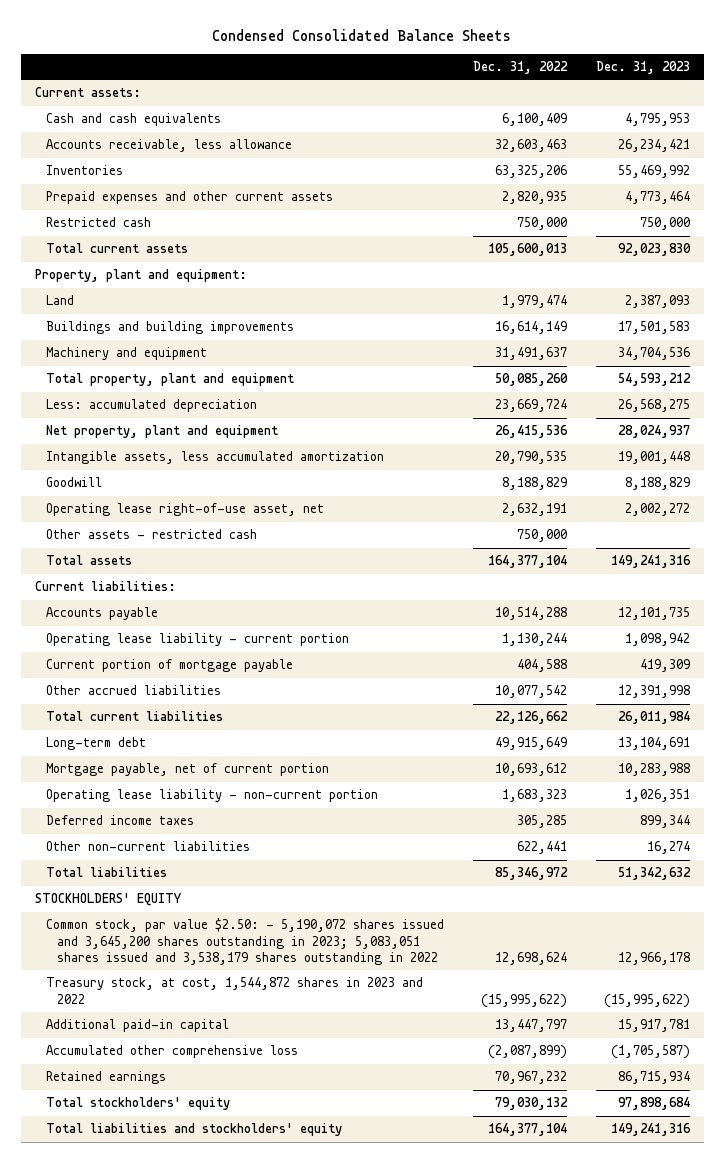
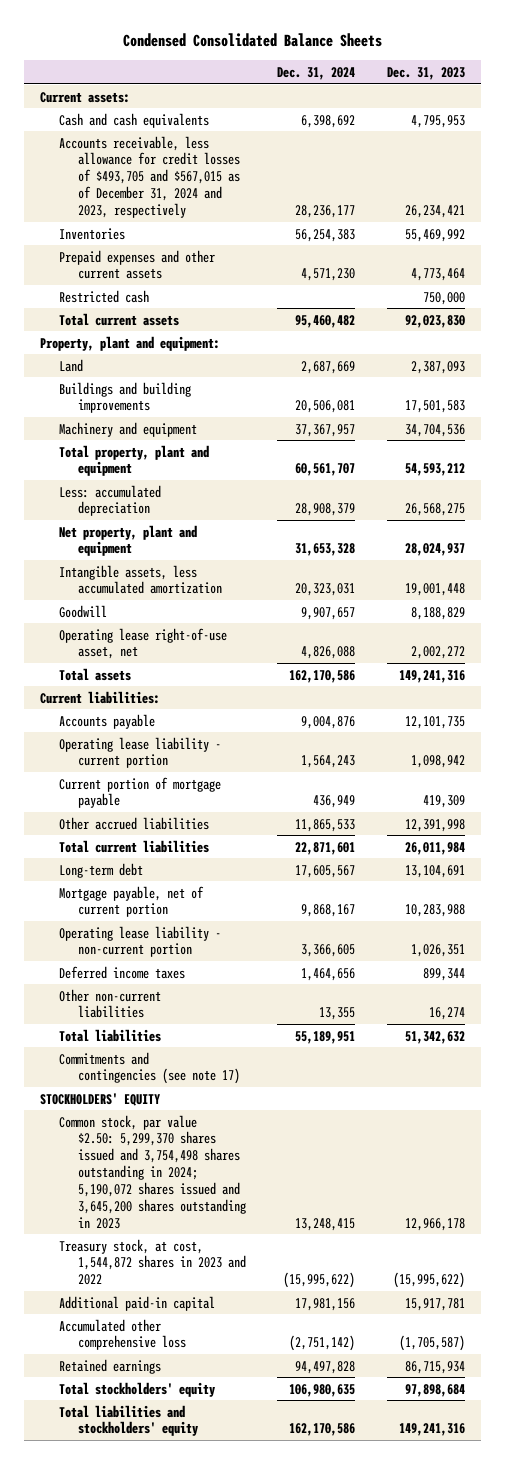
- | Dec. 31, 2022 | Dec. 31, 2023
+ | Dec. 31, 2024 | Dec. 31, 2023
- Accounts receivable, less allowance | 32,603,463 | 26,234,421
+ Accounts receivable, less allowance for credit losses of $493,705 and $567,015 as of December 31, 2024 and 2023, respectively | 28,236,177 | 26,234,421
- Other assets - restricted cash | 750,000 |
+ Commitments and contingencies (see note 17)
- Common stock, par value $2.50: - 5,190,072 shares issued and 3,645,200 shares outstanding in 2023; 5,083,051 shares issued and 3,538,179 shares outstanding in 2022 | 12,698,624 | 12,966,178
+ Common stock, par value $2.50: 5,299,370 shares issued and 3,754,498 shares outstanding in 2024; 5,190,072 shares issued and 3,645,200 shares outstanding in 2023 | 13,248,415 | 12,966,178

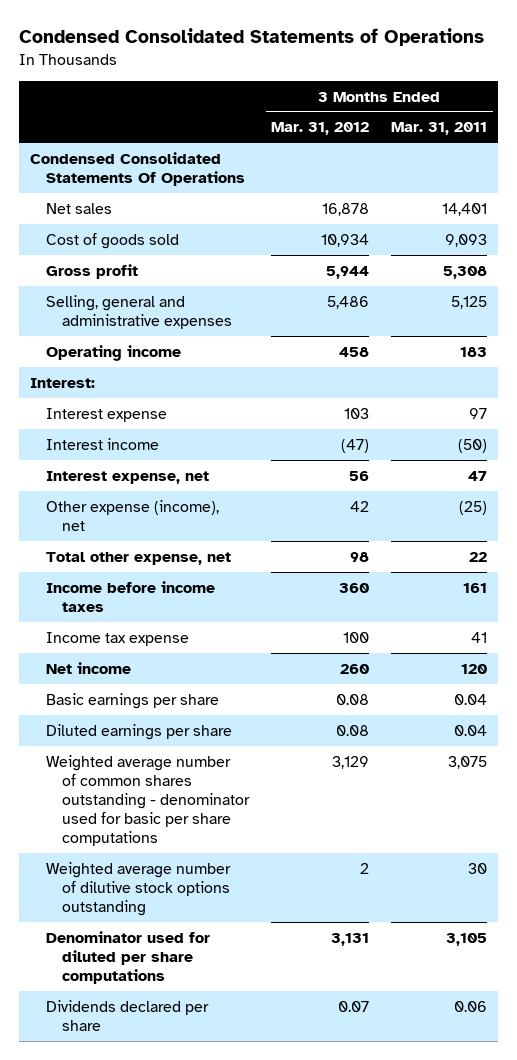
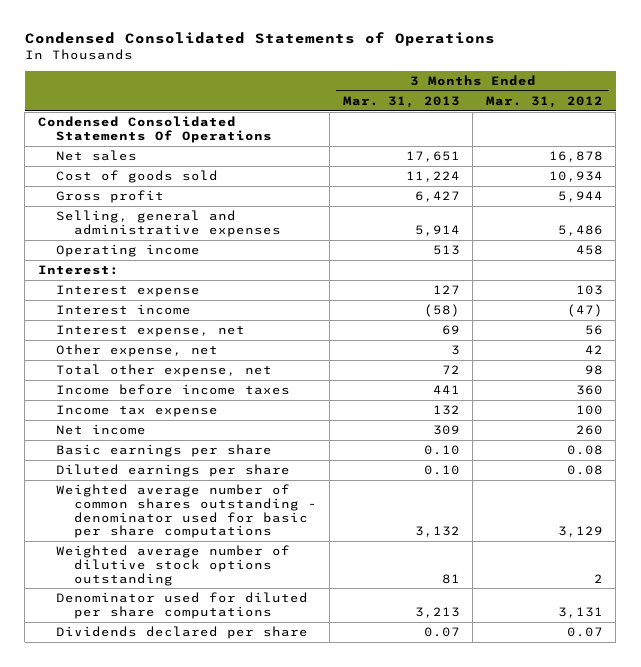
- | 3 Months Ended Mar. 31, 2012 | 3 Months Ended Mar. 31, 2011
+ | 3 Months Ended Mar. 31, 2013 | 3 Months Ended Mar. 31, 2012
- Other expense (income), net | 42 | (25)
+ Other expense, net | 3 | 42

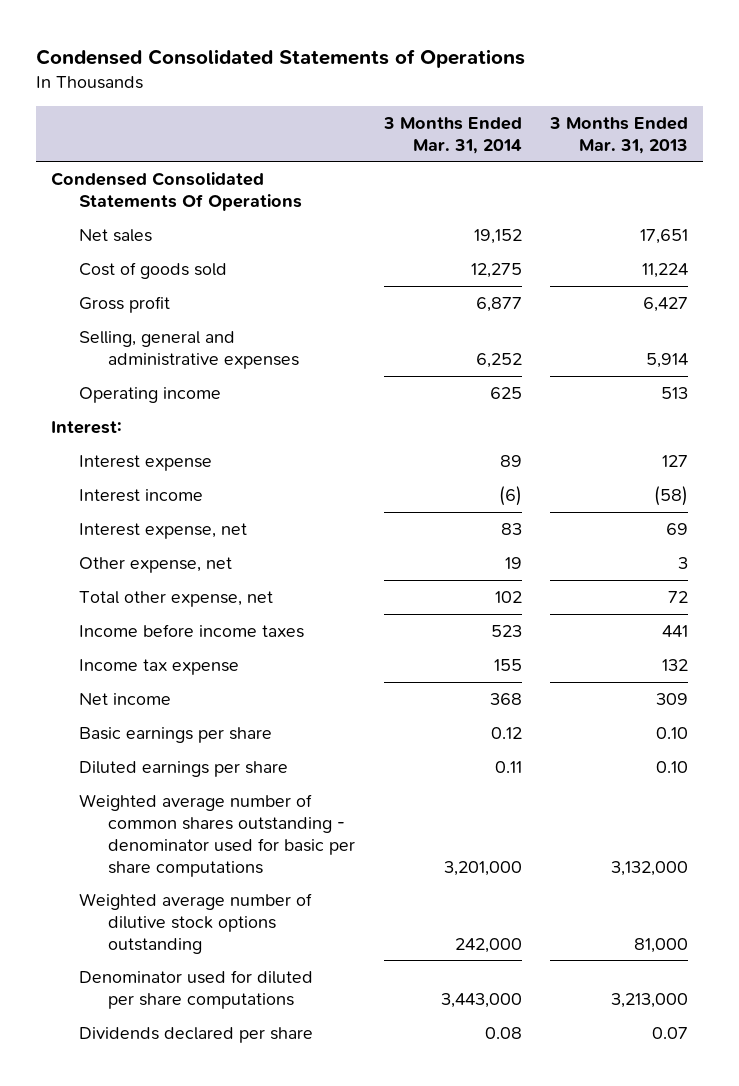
- | 3 Months Ended Mar. 31, 2013 | 3 Months Ended Mar. 31, 2012
+ | 3 Months Ended Mar. 31, 2014 | 3 Months Ended Mar. 31, 2013
- Weighted average number of common shares outstanding - denominator used for basic per share computations | 3,132 | 3,129
- Weighted average number of dilutive stock options outstanding | 81 | 2
- Denominator used for diluted per share computations | 3,213 | 3,131
+ Weighted average number of common shares outstanding - denominator used for basic per share computations | 3,201,000 | 3,132,000
+ Weighted average number of dilutive stock options outstanding | 242,000 | 81,000
+ Denominator used for diluted per share computations | 3,443,000 | 3,213,000

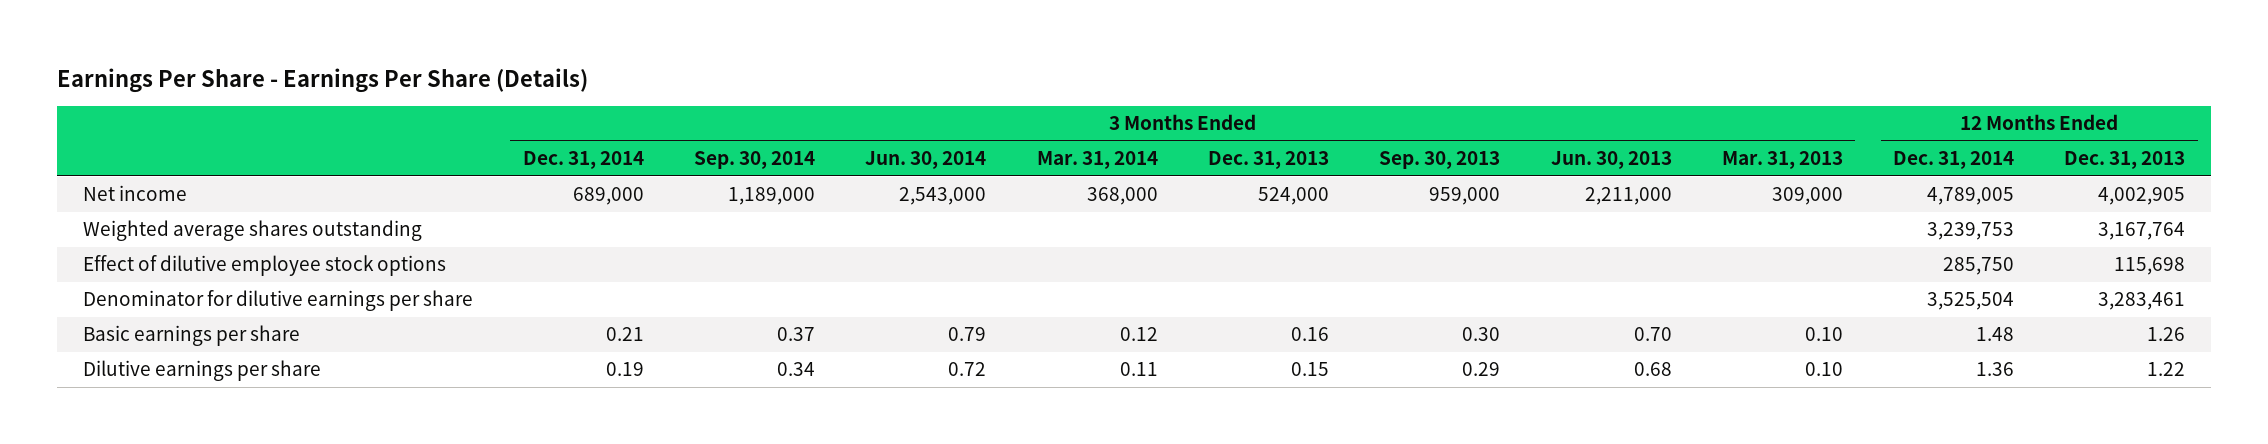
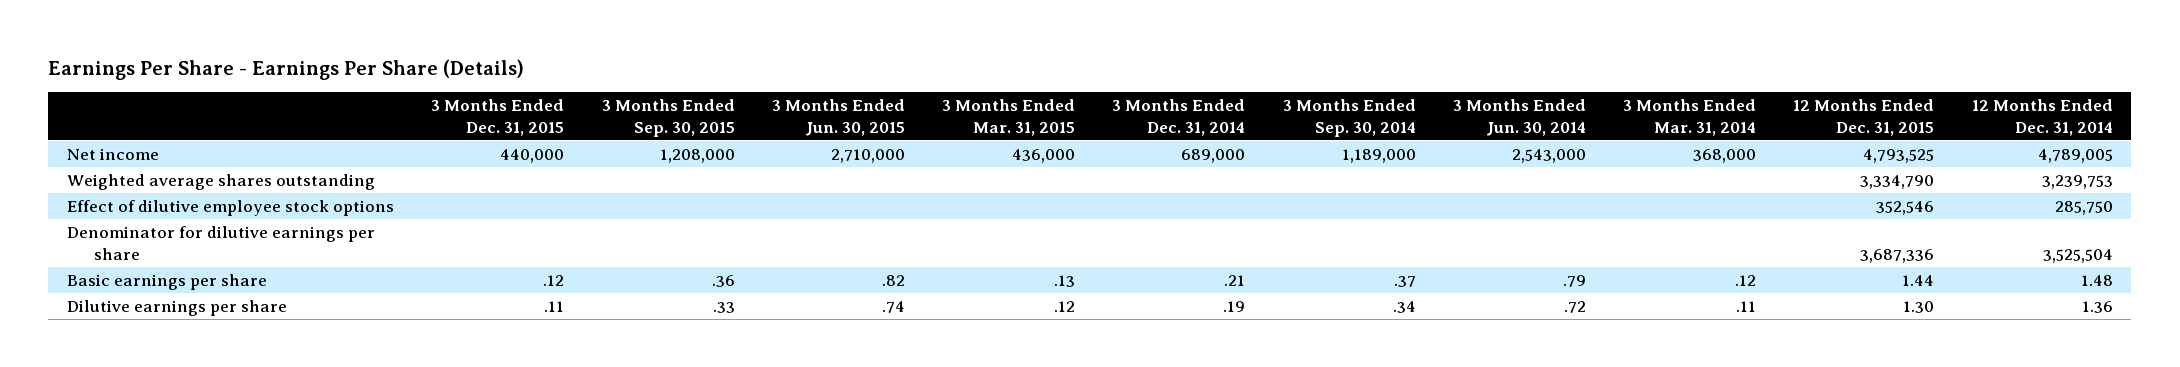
- | 3 Months Ended Dec. 31, 2014 | 3 Months Ended Sep. 30, 2014 | 3 Months Ended Jun. 30, 2014 | 3 Months Ended Mar. 31, 2014 | 3 Months Ended Dec. 31, 2013 | 3 Months Ended Sep. 30, 2013 | 3 Months Ended Jun. 30, 2013 | 3 Months Ended Mar. 31, 2013 | 12 Months Ended Dec. 31, 2014 | 12 Months Ended Dec. 31, 2013
+ | 3 Months Ended Dec. 31, 2015 | 3 Months Ended Sep. 30, 2015 | 3 Months Ended Jun. 30, 2015 | 3 Months Ended Mar. 31, 2015 | 3 Months Ended Dec. 31, 2014 | 3 Months Ended Sep. 30, 2014 | 3 Months Ended Jun. 30, 2014 | 3 Months Ended Mar. 31, 2014 | 12 Months Ended Dec. 31, 2015 | 12 Months Ended Dec. 31, 2014
- Basic earnings per share | 0.21 | 0.37 | 0.79 | 0.12 | 0.16 | 0.30 | 0.70 | 0.10 | 1.48 | 1.26
- Dilutive earnings per share | 0.19 | 0.34 | 0.72 | 0.11 | 0.15 | 0.29 | 0.68 | 0.10 | 1.36 | 1.22
+ Basic earnings per share | .12 | .36 | .82 | .13 | .21 | .37 | .79 | .12 | 1.44 | 1.48
+ Dilutive earnings per share | .11 | .33 | .74 | .12 | .19 | .34 | .72 | .11 | 1.30 | 1.36

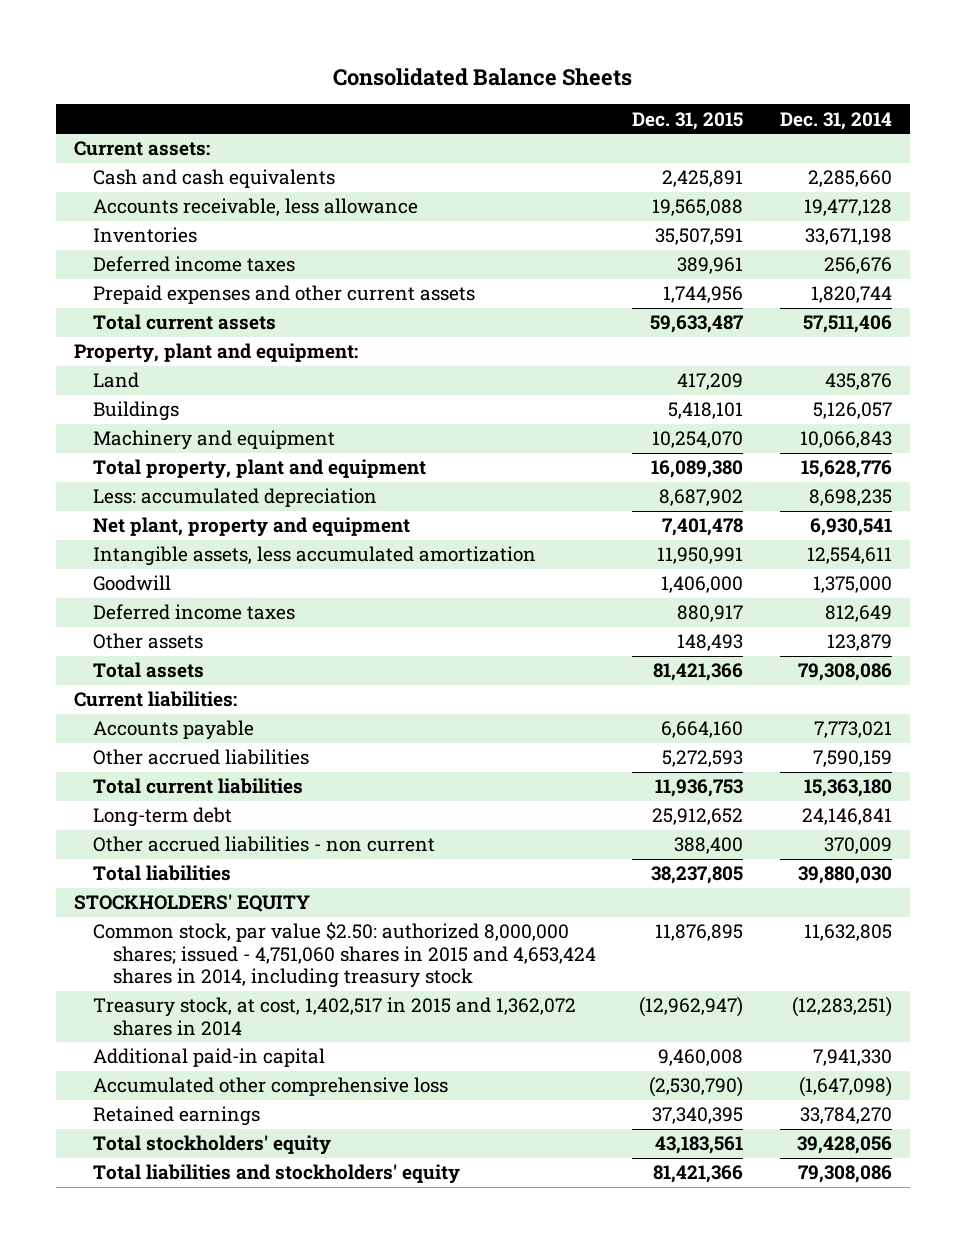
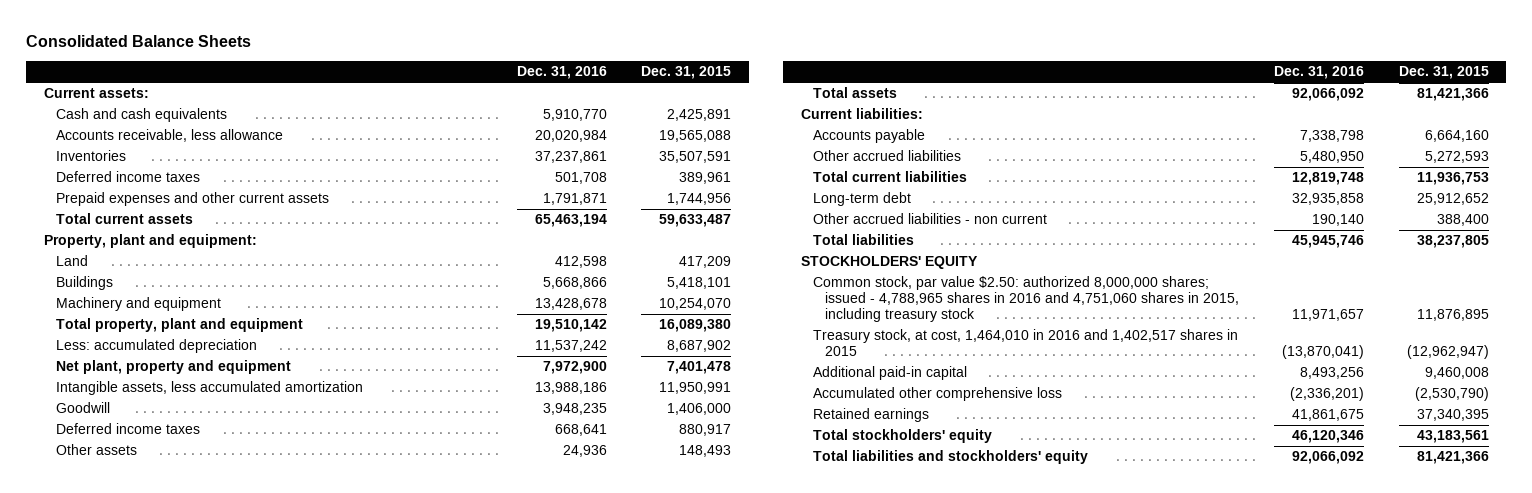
- | Dec. 31, 2015 | Dec. 31, 2014
+ | Dec. 31, 2016 | Dec. 31, 2015
- Common stock, par value $2.50: authorized 8,000,000 shares; issued - 4,751,060 shares in 2015 and 4,653,424 shares in 2014, including treasury stock | 11,876,895 | 11,632,805
- Treasury stock, at cost, 1,402,517 in 2015 and 1,362,072 shares in 2014 | (12,962,947) | (12,283,251)
+ Common stock, par value $2.50: authorized 8,000,000 shares; issued - 4,788,965 shares in 2016 and 4,751,060 shares in 2015, including treasury stock | 11,971,657 | 11,876,895
+ Treasury stock, at cost, 1,464,010 in 2016 and 1,402,517 shares in 2015 | (13,870,041) | (12,962,947)

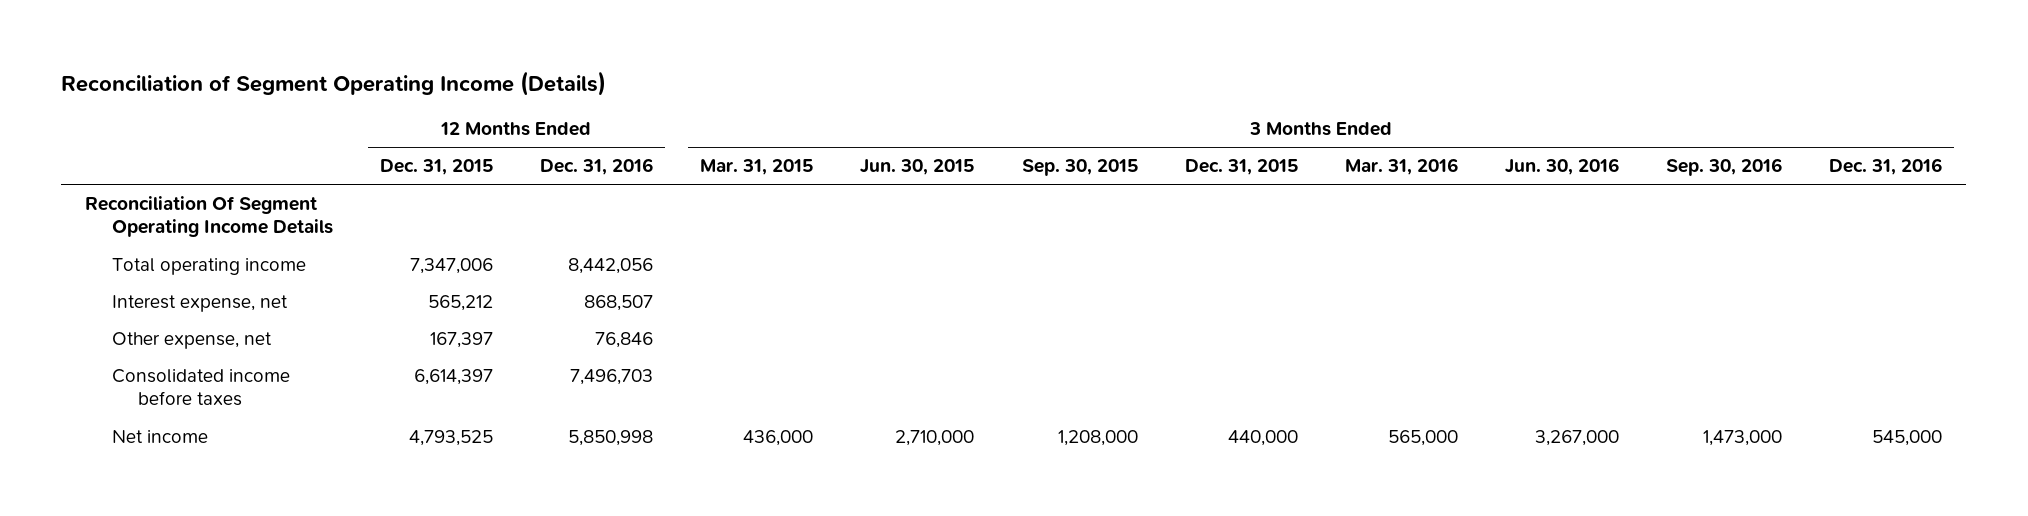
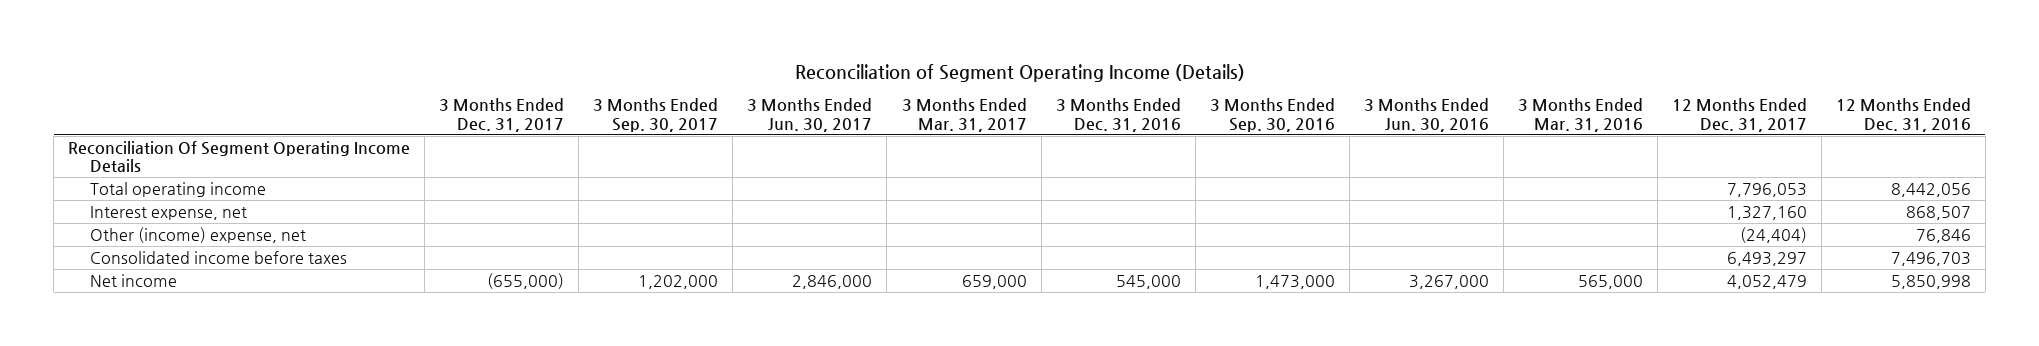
- | 12 Months Ended Dec. 31, 2015 | 12 Months Ended Dec. 31, 2016 | 3 Months Ended Mar. 31, 2015 | 3 Months Ended Jun. 30, 2015 | 3 Months Ended Sep. 30, 2015 | 3 Months Ended Dec. 31, 2015 | 3 Months Ended Mar. 31, 2016 | 3 Months Ended Jun. 30, 2016 | 3 Months Ended Sep. 30, 2016 | 3 Months Ended Dec. 31, 2016
+ | 3 Months Ended Dec. 31, 2017 | 3 Months Ended Sep. 30, 2017 | 3 Months Ended Jun. 30, 2017 | 3 Months Ended Mar. 31, 2017 | 3 Months Ended Dec. 31, 2016 | 3 Months Ended Sep. 30, 2016 | 3 Months Ended Jun. 30, 2016 | 3 Months Ended Mar. 31, 2016 | 12 Months Ended Dec. 31, 2017 | 12 Months Ended Dec. 31, 2016
- Other expense, net | 167,397 | 76,846 | | | | | | | |
+ Other (income) expense, net | | | | | | | | | (24,404) | 76,846

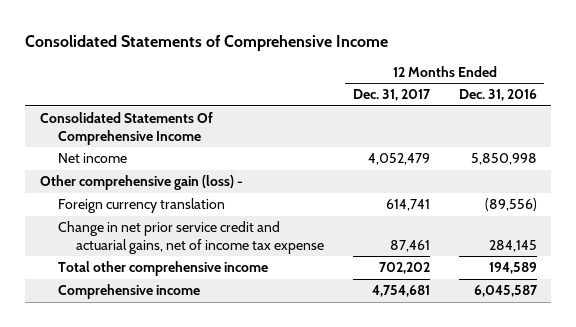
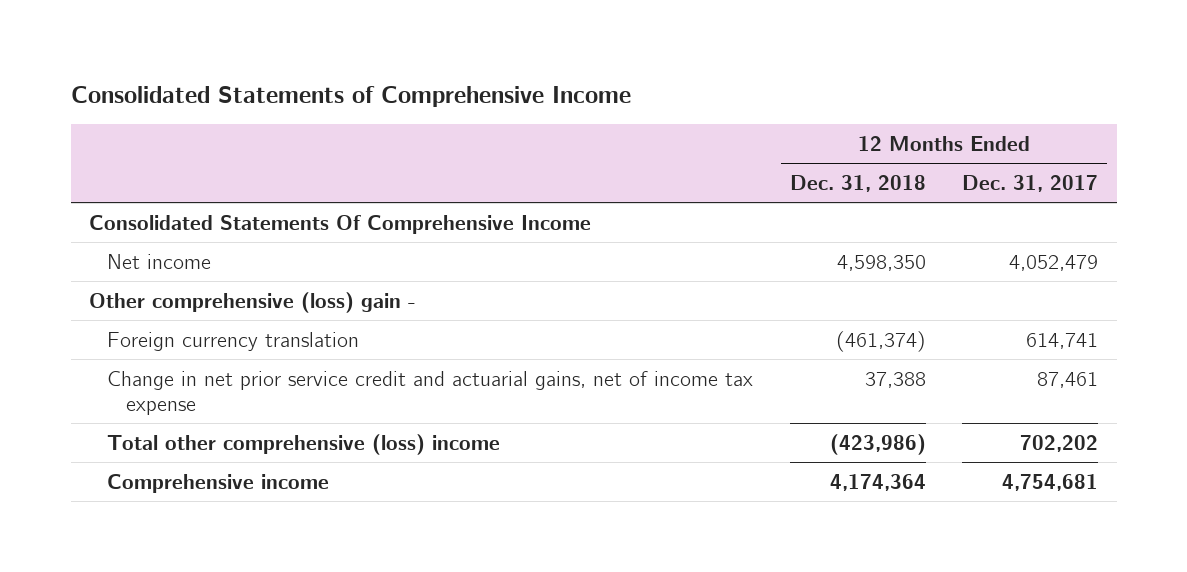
- | 12 Months Ended Dec. 31, 2017 | 12 Months Ended Dec. 31, 2016
+ | 12 Months Ended Dec. 31, 2018 | 12 Months Ended Dec. 31, 2017
- Other comprehensive gain (loss) -
+ Other comprehensive (loss) gain -
- Total other comprehensive income | 702,202 | 194,589
+ Total other comprehensive (loss) income | (423,986) | 702,202

